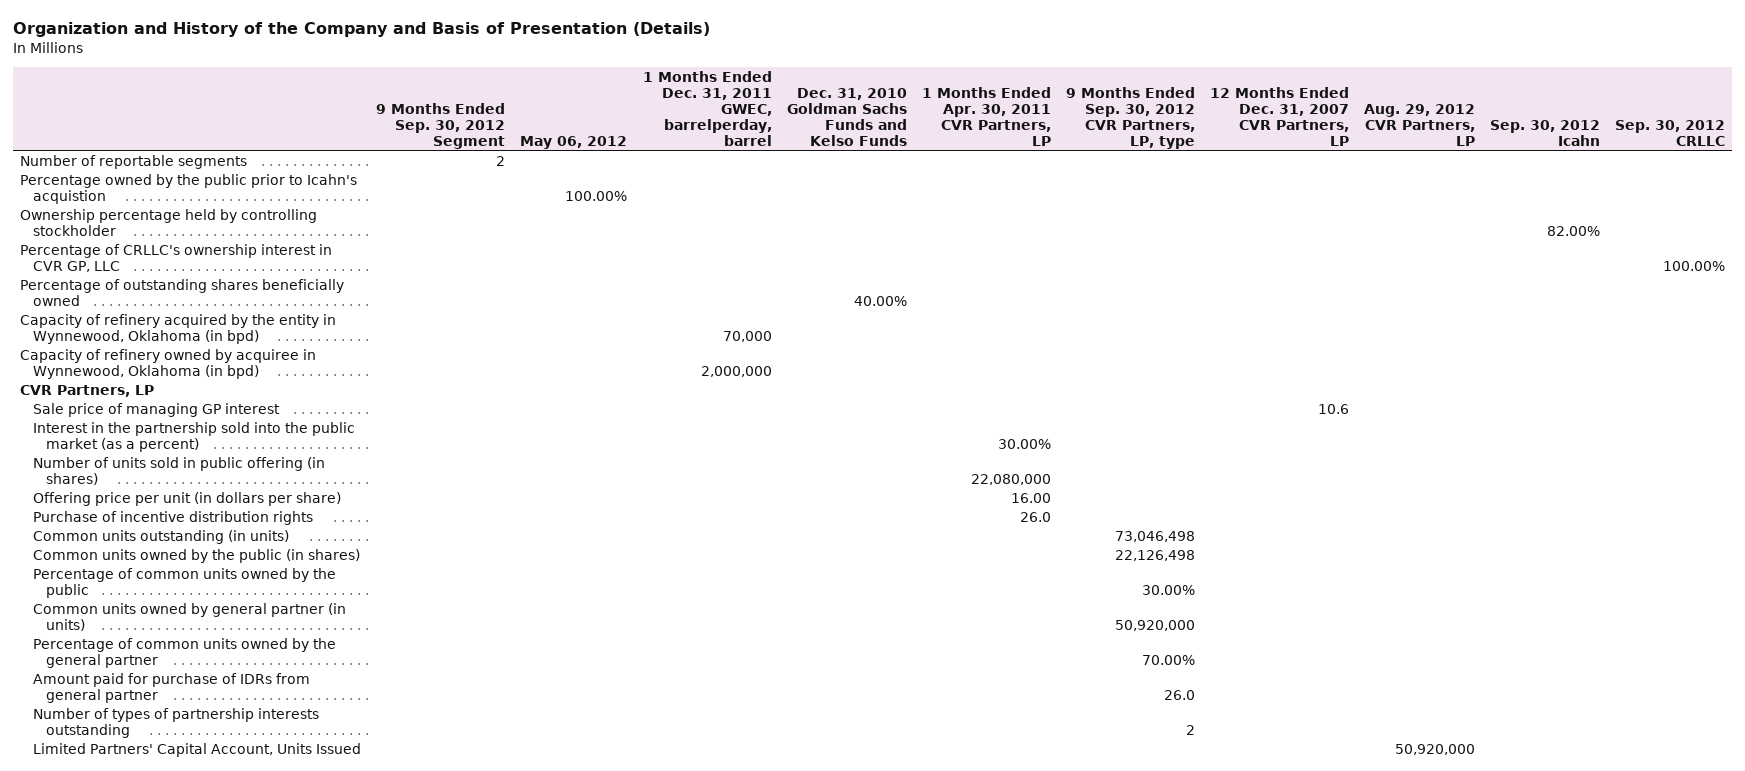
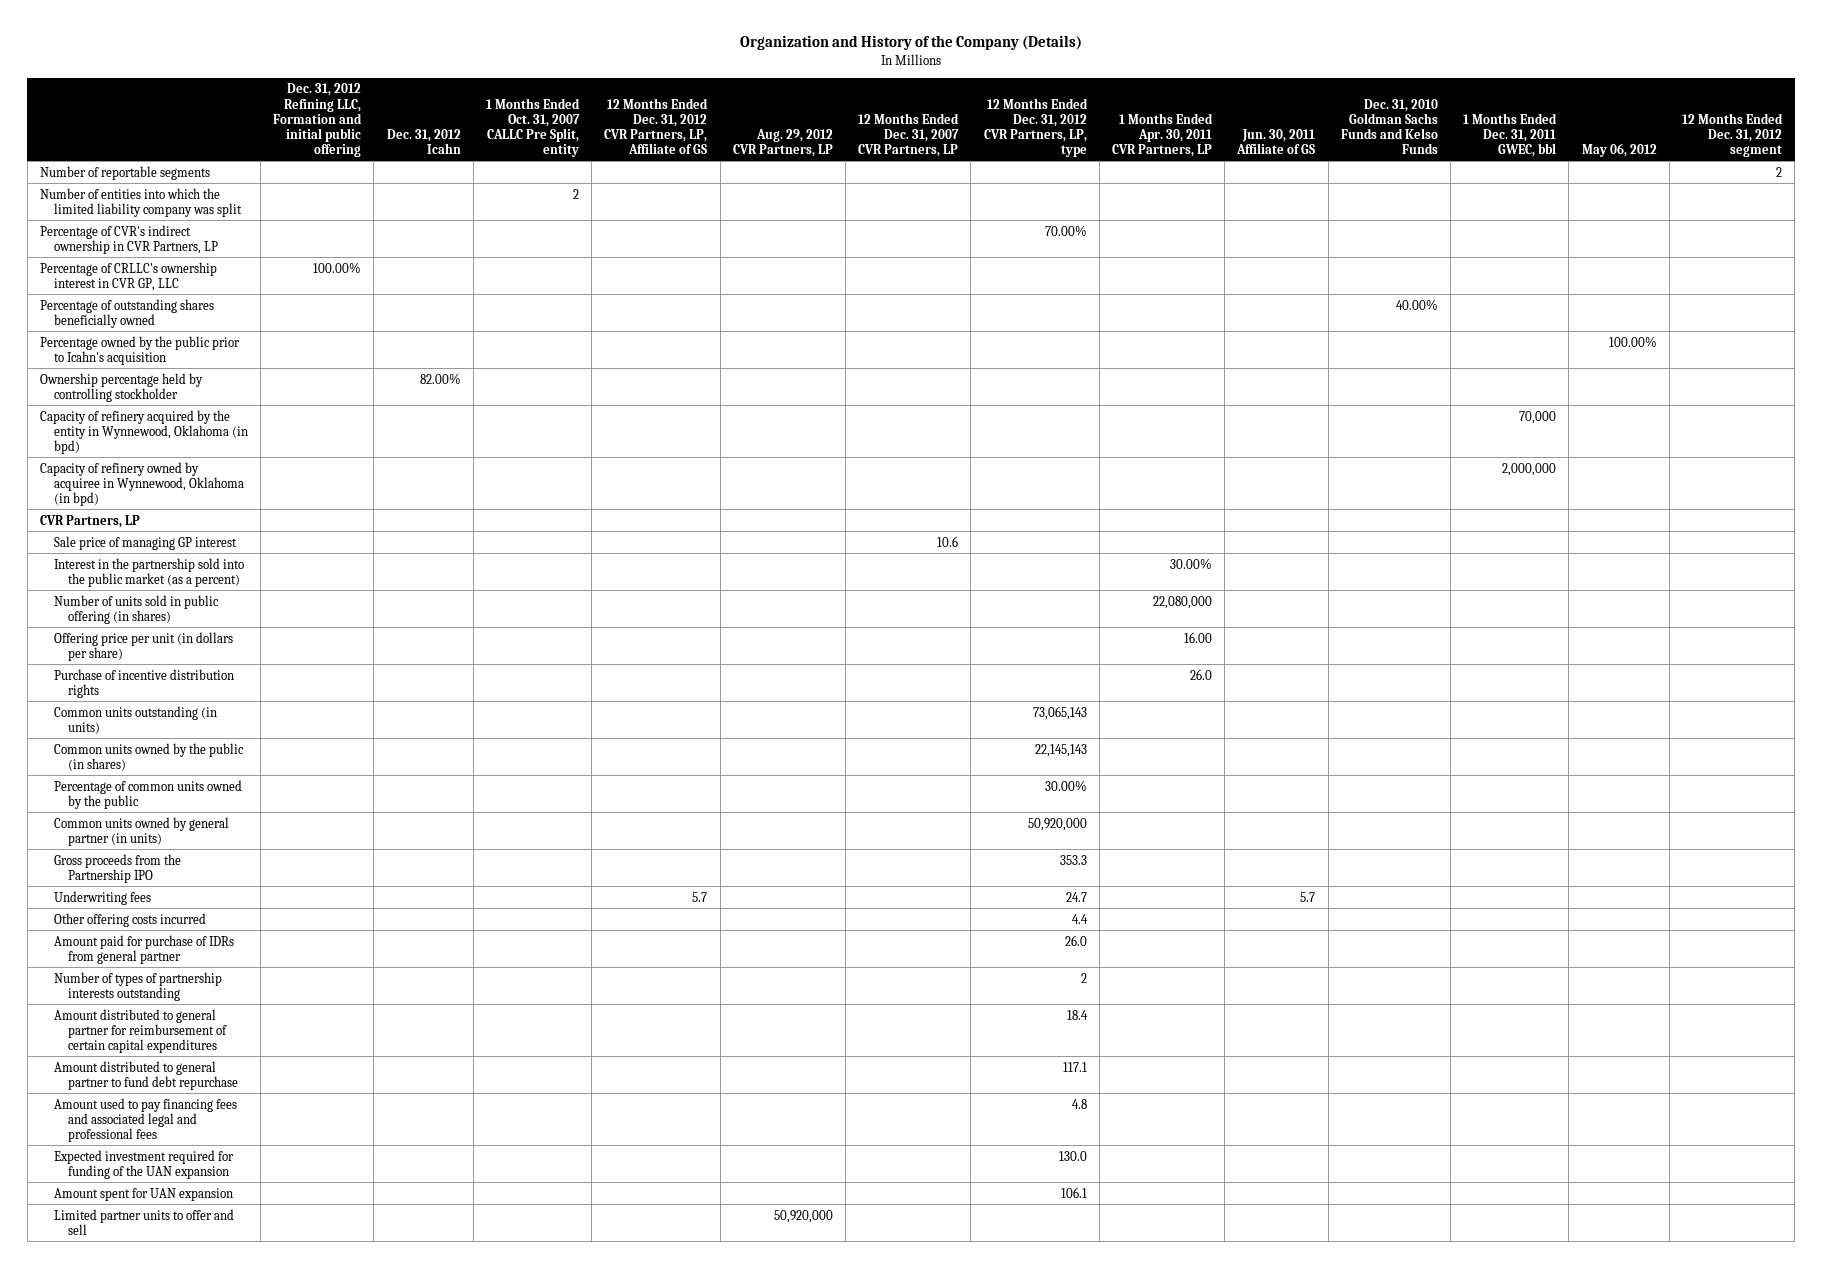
- Organization and History of the Company and Basis of Presentation (Details)
+ Organization and History of the Company (Details)
- | 9 Months Ended Sep. 30, 2012 Segment | May 06, 2012 | 1 Months Ended Dec. 31, 2011 GWEC, barrelperday, barrel | Dec. 31, 2010 Goldman Sachs Funds and Kelso Funds | 1 Months Ended Apr. 30, 2011 CVR Partners, LP | 9 Months Ended Sep. 30, 2012 CVR Partners, LP, type | 12 Months Ended Dec. 31, 2007 CVR Partners, LP | Aug. 29, 2012 CVR Partners, LP | Sep. 30, 2012 Icahn | Sep. 30, 2012 CRLLC
+ | Dec. 31, 2012 Refining LLC, Formation and initial public offering | Dec. 31, 2012 Icahn | 1 Months Ended Oct. 31, 2007 CALLC Pre Split, entity | 12 Months Ended Dec. 31, 2012 CVR Partners, LP, Affiliate of GS | Aug. 29, 2012 CVR Partners, LP | 12 Months Ended Dec. 31, 2007 CVR Partners, LP | 12 Months Ended Dec. 31, 2012 CVR Partners, LP, type | 1 Months Ended Apr. 30, 2011 CVR Partners, LP | Jun. 30, 2011 Affiliate of GS | Dec. 31, 2010 Goldman Sachs Funds and Kelso Funds | 1 Months Ended Dec. 31, 2011 GWEC, bbl | May 06, 2012 | 12 Months Ended Dec. 31, 2012 segment
- Percentage owned by the public prior to Icahn's acquistion | | 100.00% | | | | | | | |
+ Number of entities into which the limited liability company was split | | | 2 | | | | | | | | | |
+ Percentage of CVR's indirect ownership in CVR Partners, LP | | | | | | | 70.00% | | | | | |
+ Percentage owned by the public prior to Icahn's acquisition | | | | | | | | | | | | 100.00% |
moved down: Ownership percentage held by controlling stockholder | | 82.00% | | | | | | | | | | |
- Percentage of common units owned by the general partner | | | | | | 70.00% | | | |
+ Gross proceeds from the Partnership IPO | | | | | | | 353.3 | | | | | |
+ Underwriting fees | | | | 5.7 | | | 24.7 | | 5.7 | | | |
+ Other offering costs incurred | | | | | | | 4.4 | | | | | |
- Limited Partners' Capital Account, Units Issued | | | | | | | | 50,920,000 | |
+ Amount distributed to general partner for reimbursement of certain capital expenditures | | | | | | | 18.4 | | | | | |
+ Amount distributed to general partner to fund debt repurchase | | | | | | | 117.1 | | | | | |
+ Amount used to pay financing fees and associated legal and professional fees | | | | | | | 4.8 | | | | | |
+ Expected investment required for funding of the UAN expansion | | | | | | | 130.0 | | | | | |
+ Amount spent for UAN expansion | | | | | | | 106.1 | | | | | |
+ Limited partner units to offer and sell | | | | | 50,920,000 | | | | | | | |

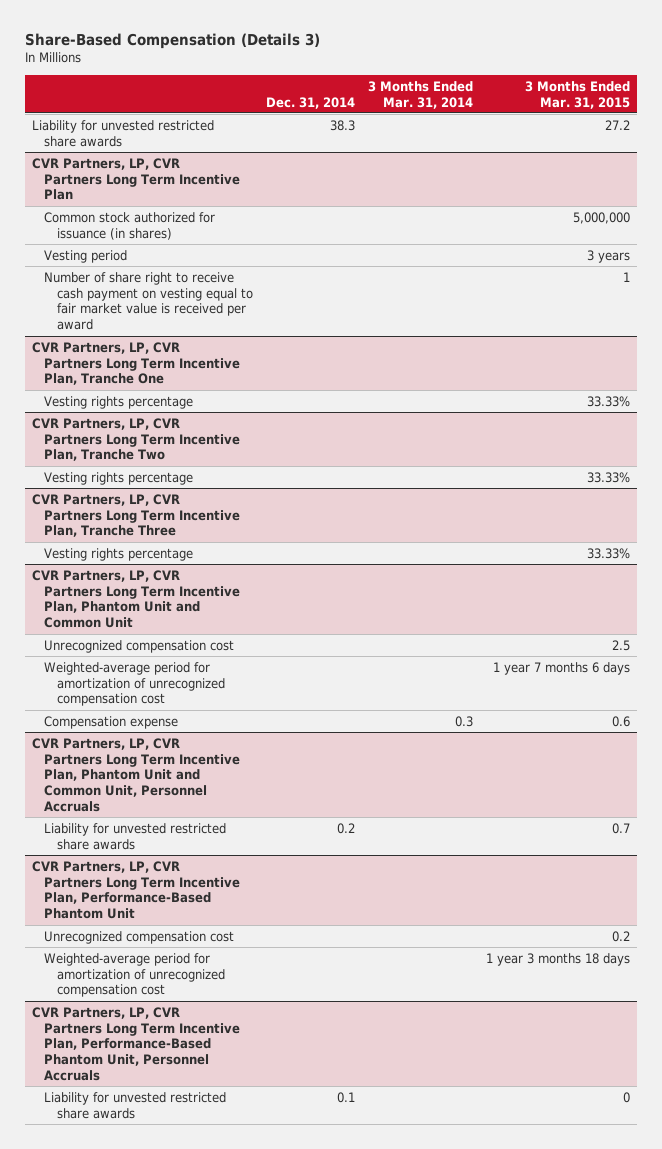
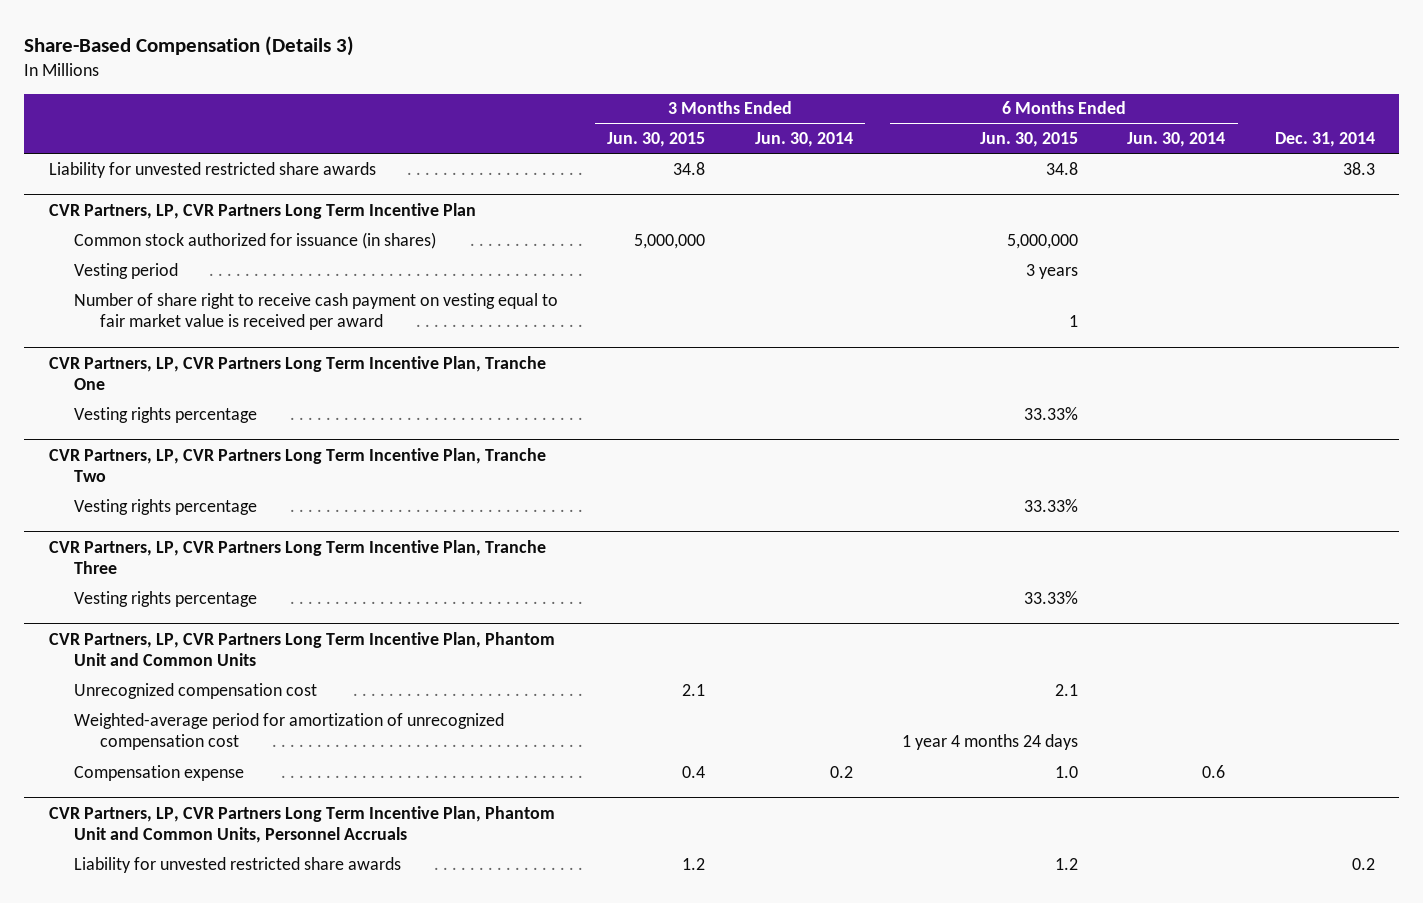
- | Dec. 31, 2014 | 3 Months Ended Mar. 31, 2014 | 3 Months Ended Mar. 31, 2015
+ | 3 Months Ended Jun. 30, 2015 | 3 Months Ended Jun. 30, 2014 | 6 Months Ended Jun. 30, 2015 | 6 Months Ended Jun. 30, 2014 | Dec. 31, 2014
- CVR Partners, LP, CVR Partners Long Term Incentive Plan, Phantom Unit and Common Unit
+ CVR Partners, LP, CVR Partners Long Term Incentive Plan, Phantom Unit and Common Units
- CVR Partners, LP, CVR Partners Long Term Incentive Plan, Phantom Unit and Common Unit, Personnel Accruals
+ CVR Partners, LP, CVR Partners Long Term Incentive Plan, Phantom Unit and Common Units, Personnel Accruals
- CVR Partners, LP, CVR Partners Long Term Incentive Plan, Performance-Based Phantom Unit
- Unrecognized compensation cost | | | 0.2
- Weighted-average period for amortization of unrecognized compensation cost | | | 1 year 3 months 18 days
- CVR Partners, LP, CVR Partners Long Term Incentive Plan, Performance-Based Phantom Unit, Personnel Accruals
- Liability for unvested restricted share awards | 0.1 | | 0

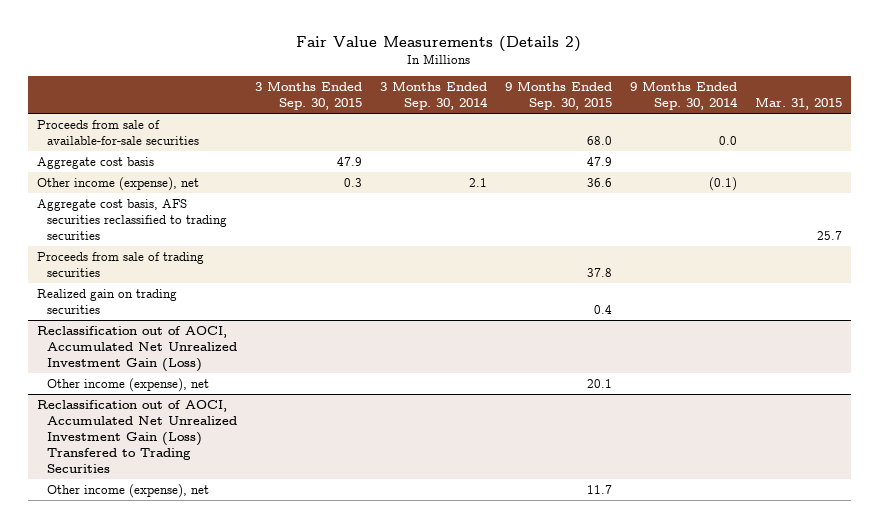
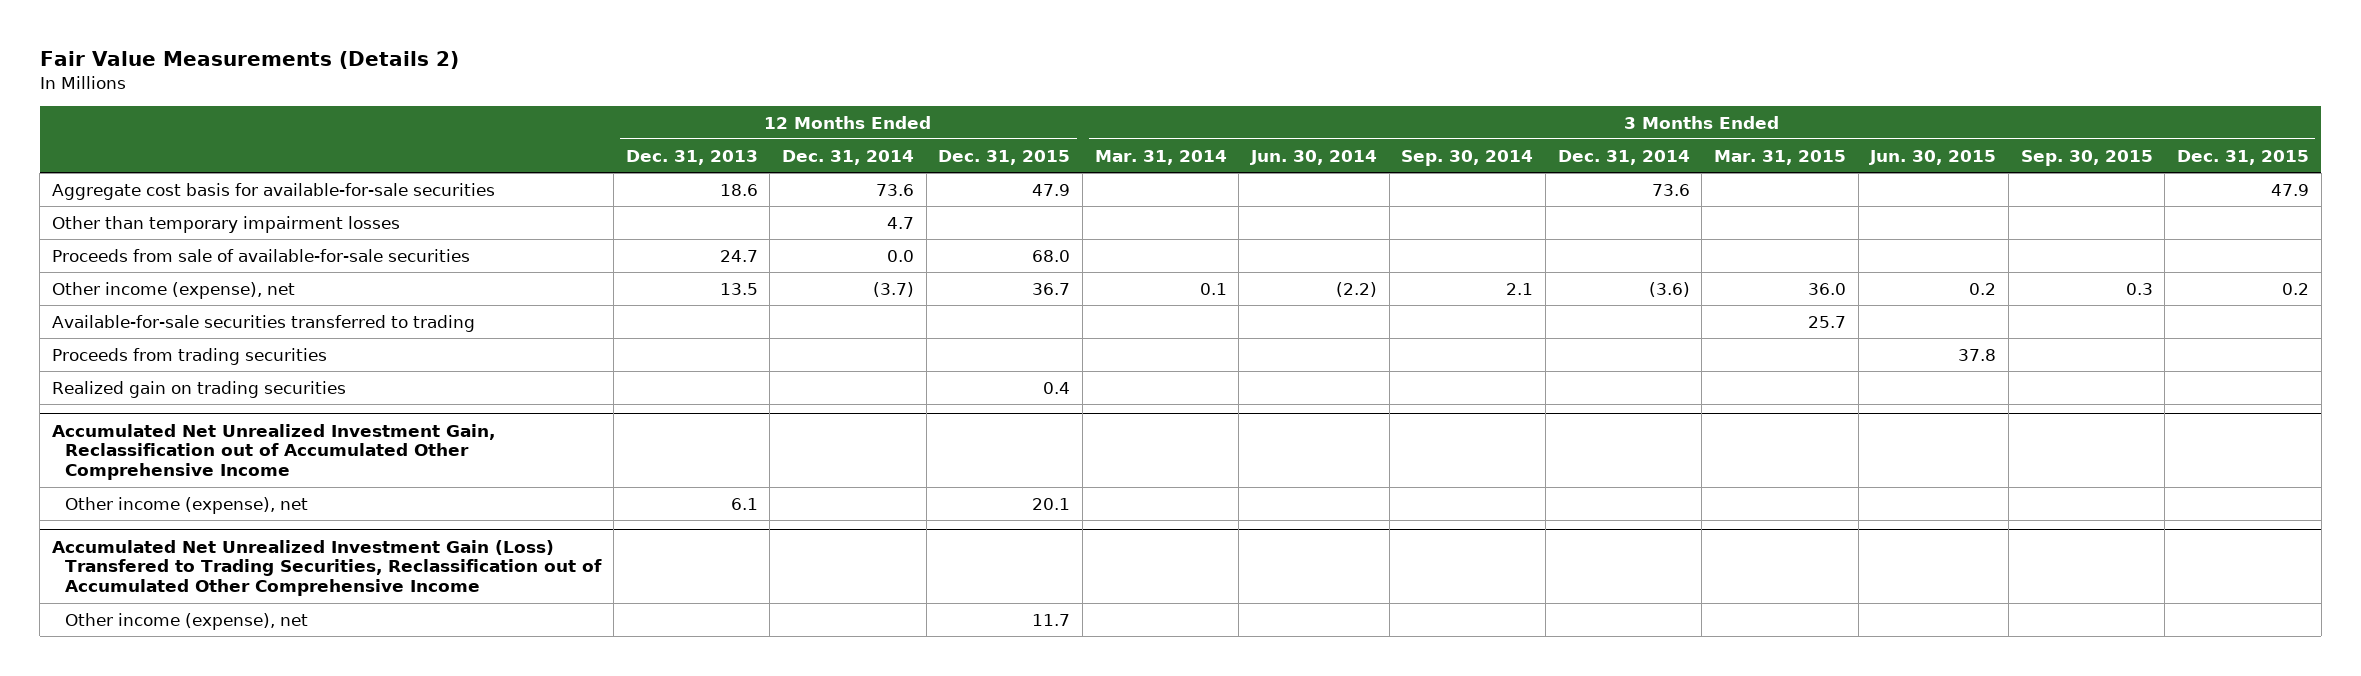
- | 3 Months Ended Sep. 30, 2015 | 3 Months Ended Sep. 30, 2014 | 9 Months Ended Sep. 30, 2015 | 9 Months Ended Sep. 30, 2014 | Mar. 31, 2015
+ | 12 Months Ended Dec. 31, 2013 | 12 Months Ended Dec. 31, 2014 | 12 Months Ended Dec. 31, 2015 | 3 Months Ended Mar. 31, 2014 | 3 Months Ended Jun. 30, 2014 | 3 Months Ended Sep. 30, 2014 | 3 Months Ended Dec. 31, 2014 | 3 Months Ended Mar. 31, 2015 | 3 Months Ended Jun. 30, 2015 | 3 Months Ended Sep. 30, 2015 | 3 Months Ended Dec. 31, 2015
+ Aggregate cost basis for available-for-sale securities | 18.6 | 73.6 | 47.9 | | | | 73.6 | | | | 47.9
+ Other than temporary impairment losses | | 4.7 | | | | | | | | |
- Aggregate cost basis | 47.9 | | 47.9 | |
- Aggregate cost basis, AFS securities reclassified to trading securities | | | | | 25.7
- Proceeds from sale of trading securities | | | 37.8 | |
+ Available-for-sale securities transferred to trading | | | | | | | | 25.7 | | |
+ Proceeds from trading securities | | | | | | | | | 37.8 | |
- Reclassification out of AOCI, Accumulated Net Unrealized Investment Gain (Loss)
+ Accumulated Net Unrealized Investment Gain, Reclassification out of Accumulated Other Comprehensive Income
- Reclassification out of AOCI, Accumulated Net Unrealized Investment Gain (Loss) Transfered to Trading Securities
+ Accumulated Net Unrealized Investment Gain (Loss) Transfered to Trading Securities, Reclassification out of Accumulated Other Comprehensive Income

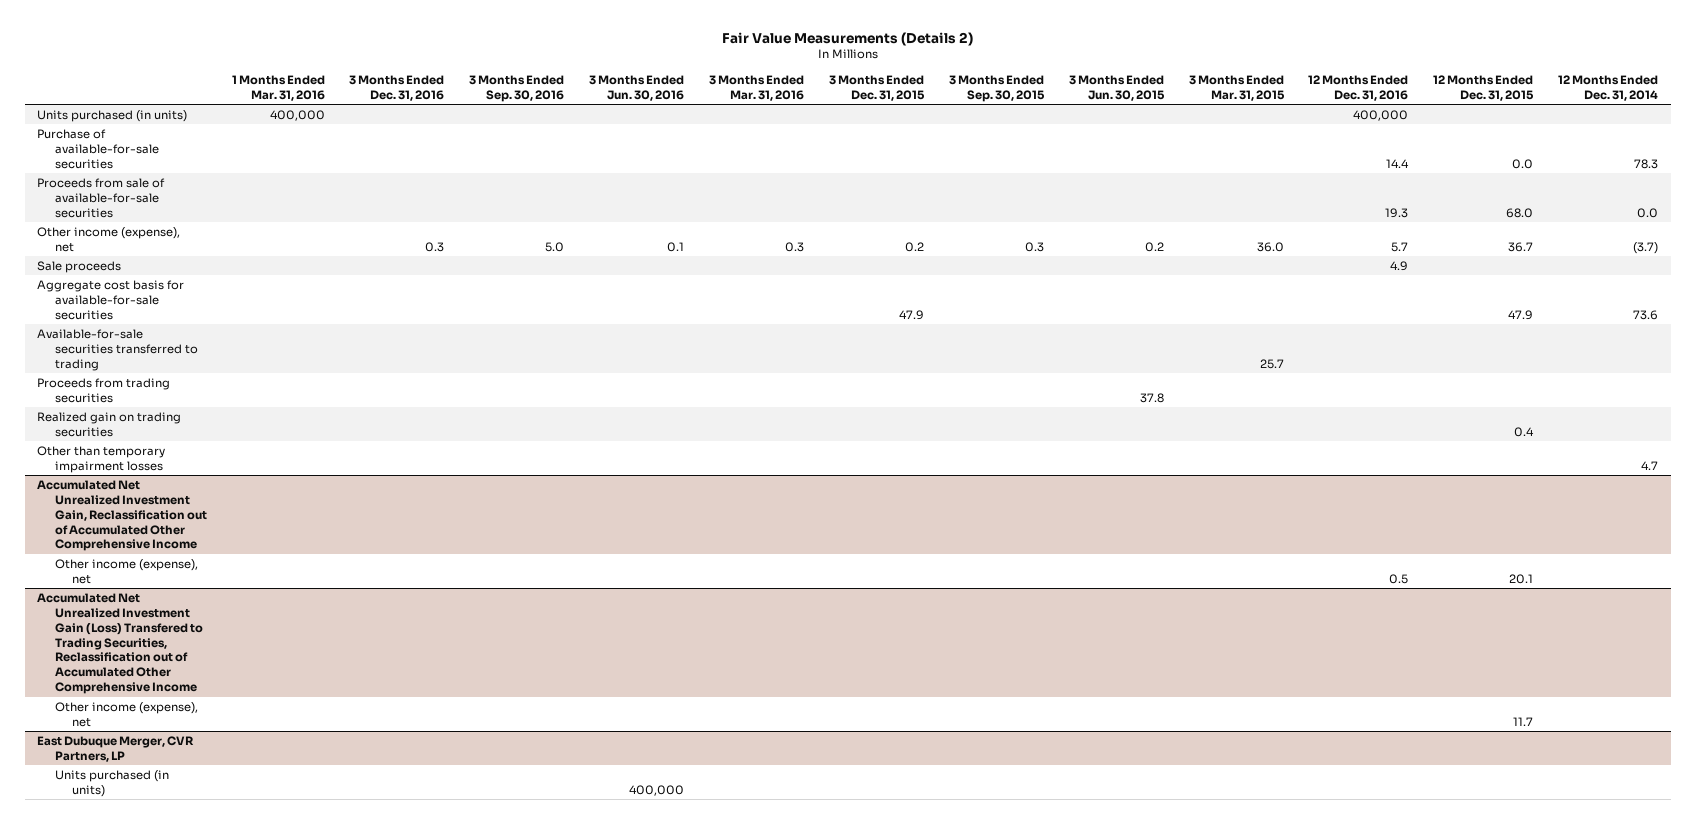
- | 12 Months Ended Dec. 31, 2013 | 12 Months Ended Dec. 31, 2014 | 12 Months Ended Dec. 31, 2015 | 3 Months Ended Mar. 31, 2014 | 3 Months Ended Jun. 30, 2014 | 3 Months Ended Sep. 30, 2014 | 3 Months Ended Dec. 31, 2014 | 3 Months Ended Mar. 31, 2015 | 3 Months Ended Jun. 30, 2015 | 3 Months Ended Sep. 30, 2015 | 3 Months Ended Dec. 31, 2015
+ | 1 Months Ended Mar. 31, 2016 | 3 Months Ended Dec. 31, 2016 | 3 Months Ended Sep. 30, 2016 | 3 Months Ended Jun. 30, 2016 | 3 Months Ended Mar. 31, 2016 | 3 Months Ended Dec. 31, 2015 | 3 Months Ended Sep. 30, 2015 | 3 Months Ended Jun. 30, 2015 | 3 Months Ended Mar. 31, 2015 | 12 Months Ended Dec. 31, 2016 | 12 Months Ended Dec. 31, 2015 | 12 Months Ended Dec. 31, 2014
+ Units purchased (in units) | 400,000 | | | | | | | | | 400,000 | |
+ Purchase of available-for-sale securities | | | | | | | | | | 14.4 | 0.0 | 78.3
+ Sale proceeds | | | | | | | | | | 4.9 | |
moved down: Aggregate cost basis for available-for-sale securities | | | | | | 47.9 | | | | | 47.9 | 73.6
moved down: Other than temporary impairment losses | | | | | | | | | | | | 4.7
+ East Dubuque Merger, CVR Partners, LP
+ Units purchased (in units) | | | | 400,000 | | | | | | | |

